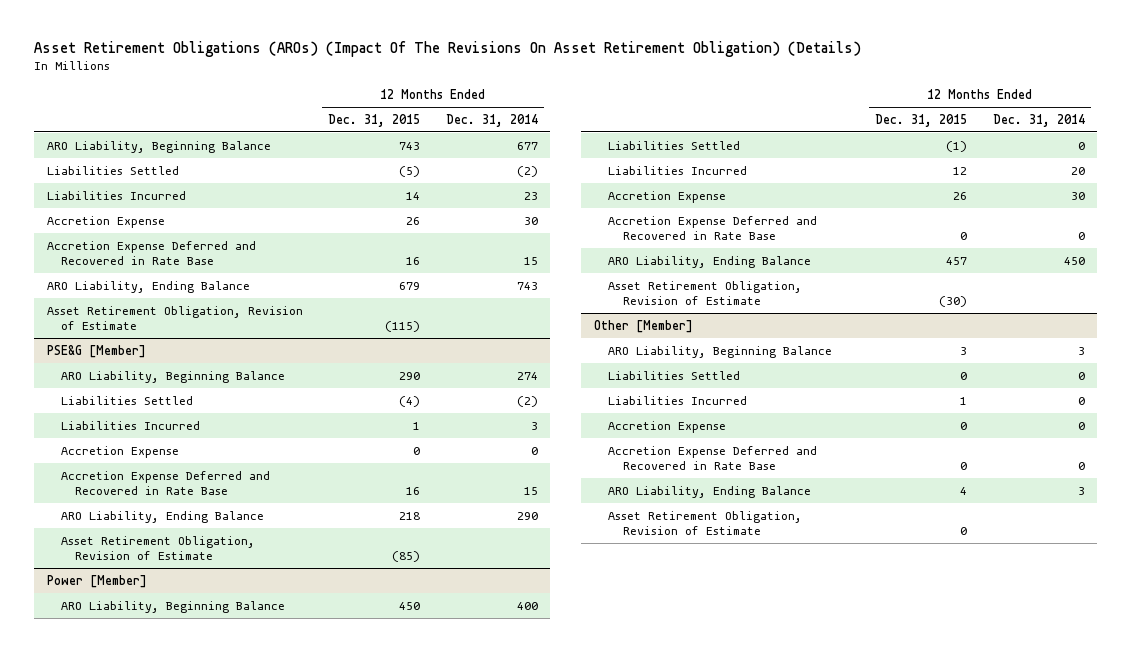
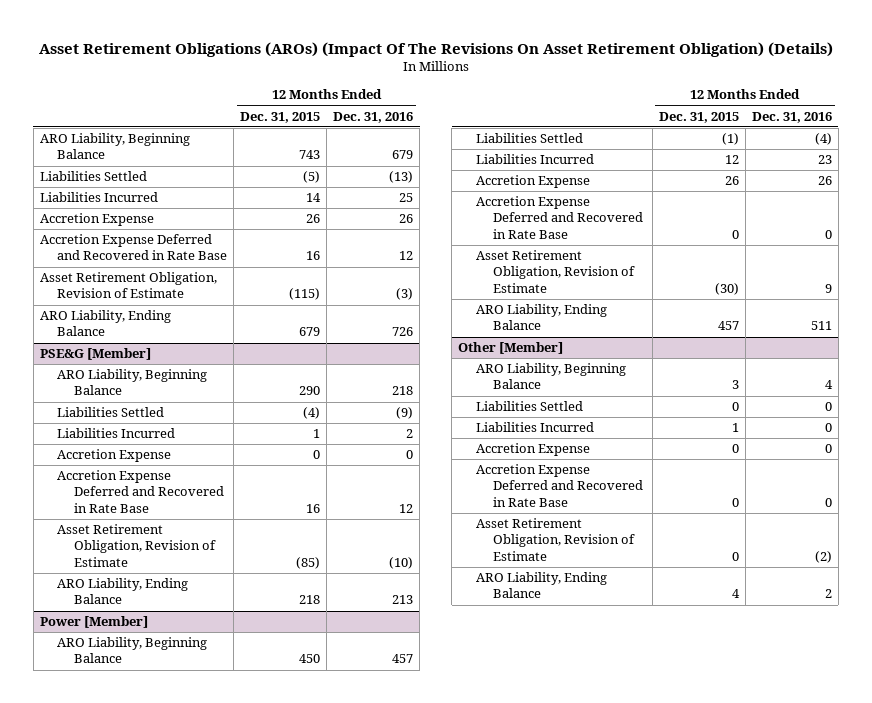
- | 12 Months Ended Dec. 31, 2015 | 12 Months Ended Dec. 31, 2014
+ | 12 Months Ended Dec. 31, 2015 | 12 Months Ended Dec. 31, 2016
moved down: ARO Liability, Ending Balance | 679 | 726
@ PSE&G [Member]
moved down: ARO Liability, Ending Balance | 218 | 213
@ Power [Member]
moved down: ARO Liability, Ending Balance | 457 | 511
@ Other [Member]
moved down: ARO Liability, Ending Balance | 4 | 2

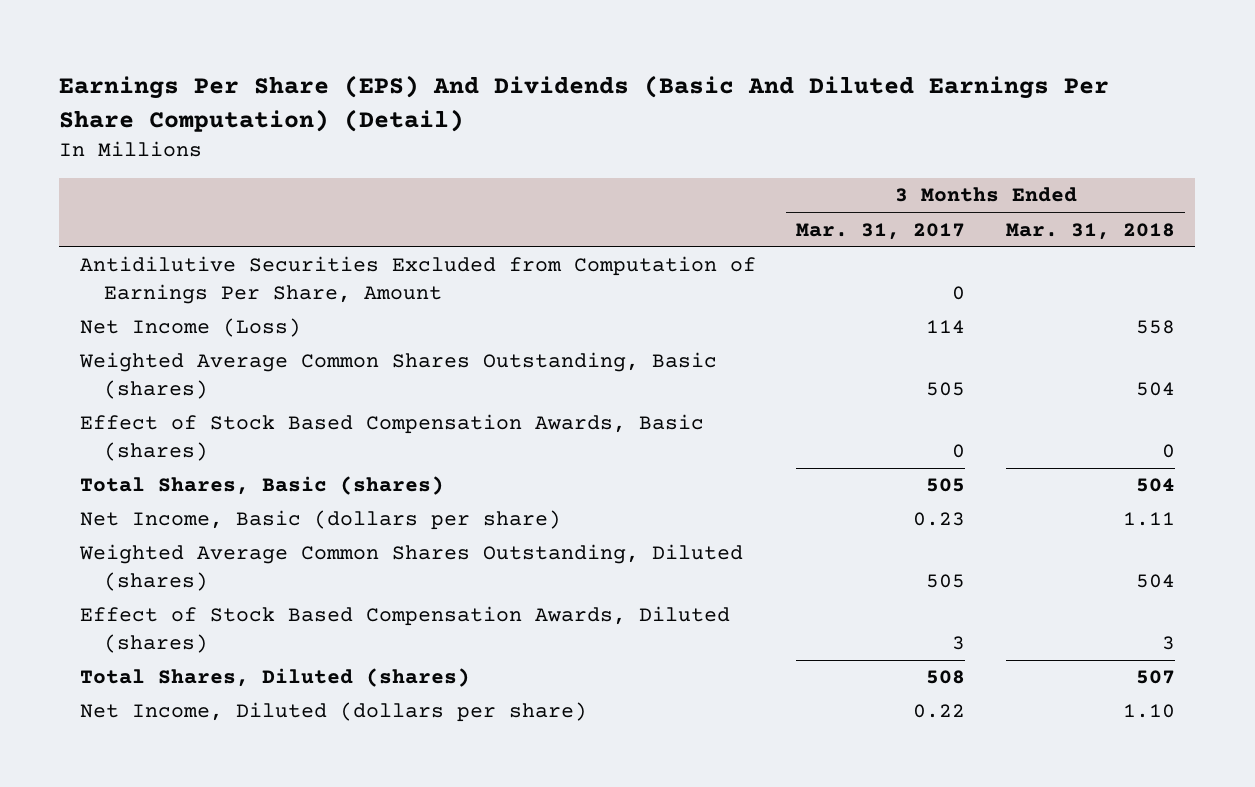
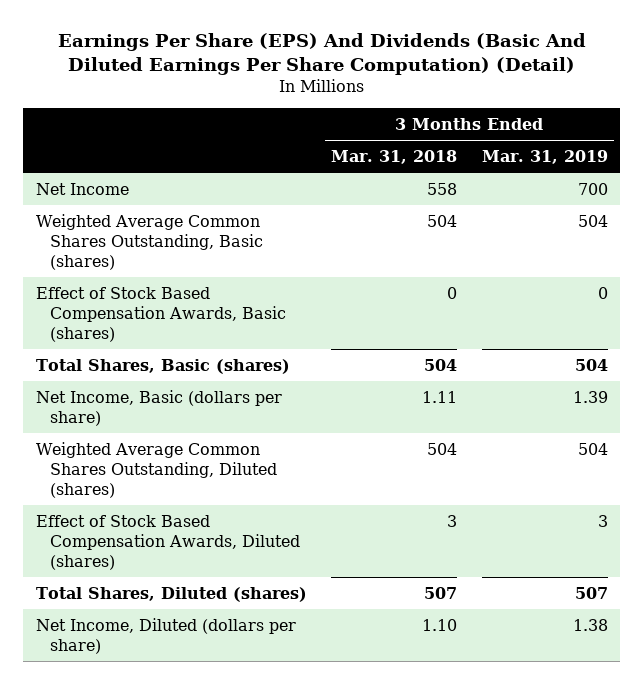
- | 3 Months Ended Mar. 31, 2017 | 3 Months Ended Mar. 31, 2018
+ | 3 Months Ended Mar. 31, 2018 | 3 Months Ended Mar. 31, 2019
- Antidilutive Securities Excluded from Computation of Earnings Per Share, Amount | 0 |
- Net Income (Loss) | 114 | 558
+ Net Income | 558 | 700

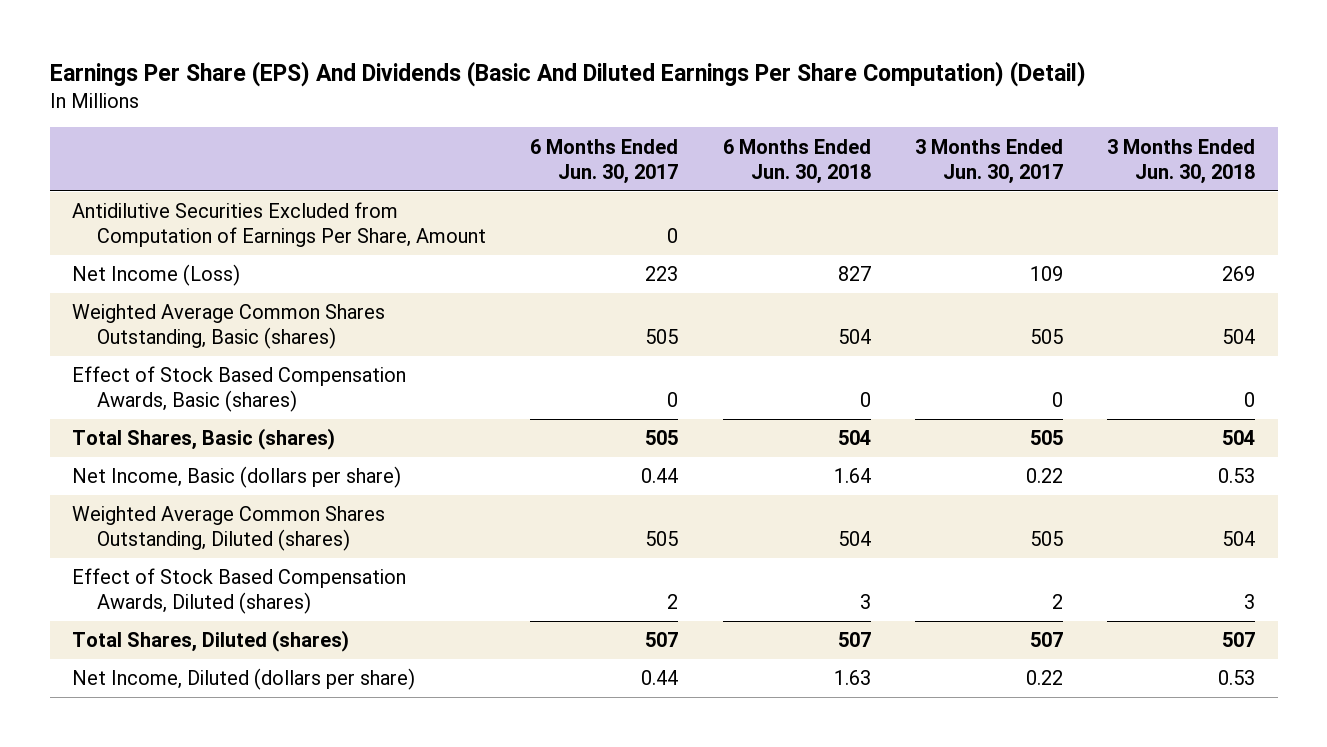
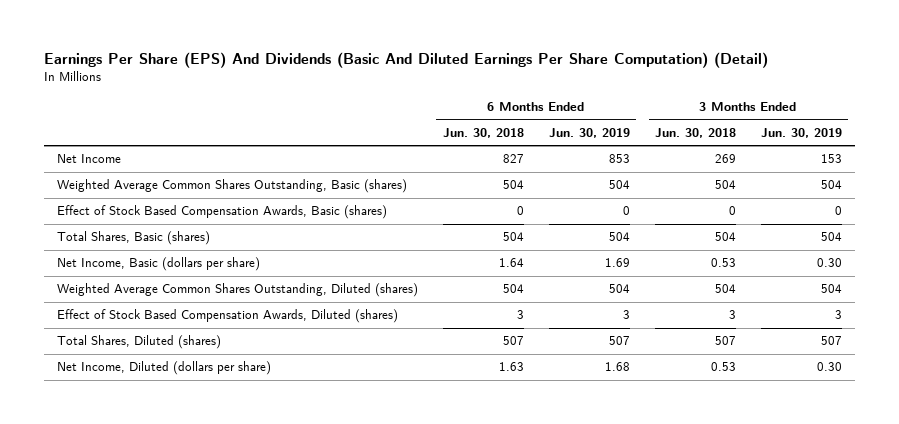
- | 6 Months Ended Jun. 30, 2017 | 6 Months Ended Jun. 30, 2018 | 3 Months Ended Jun. 30, 2017 | 3 Months Ended Jun. 30, 2018
+ | 6 Months Ended Jun. 30, 2018 | 6 Months Ended Jun. 30, 2019 | 3 Months Ended Jun. 30, 2018 | 3 Months Ended Jun. 30, 2019
- Antidilutive Securities Excluded from Computation of Earnings Per Share, Amount | 0 | | |
- Net Income (Loss) | 223 | 827 | 109 | 269
+ Net Income | 827 | 853 | 269 | 153

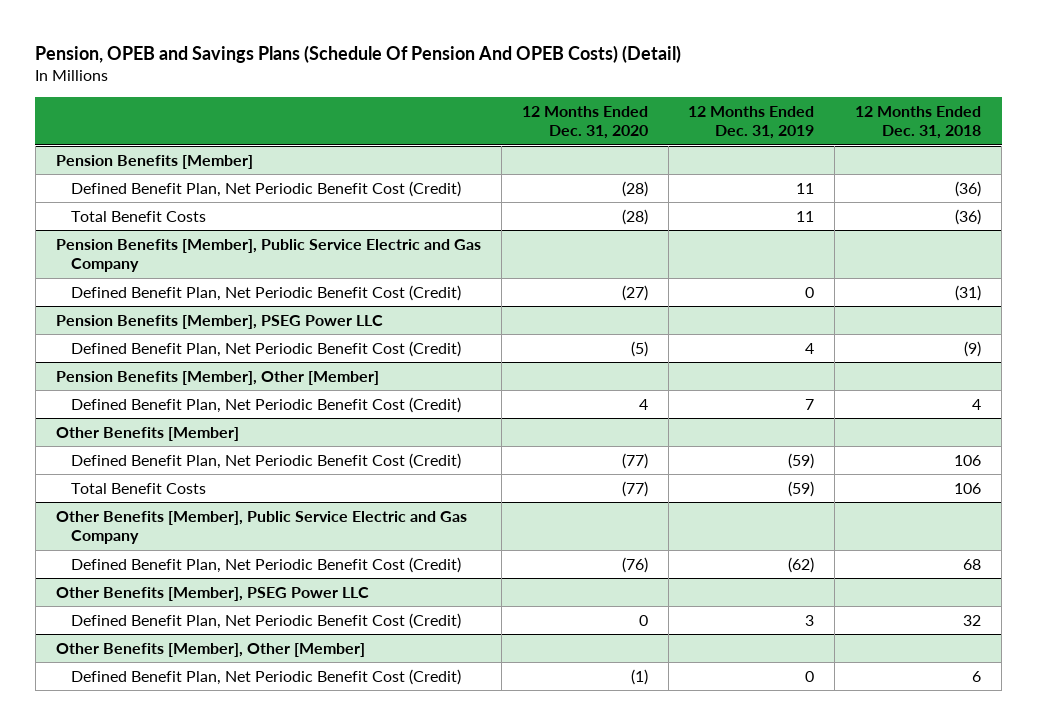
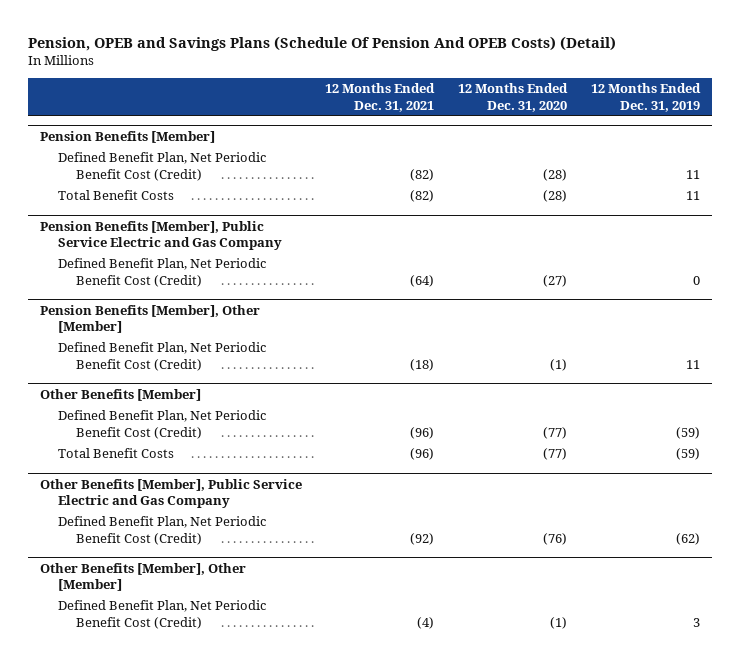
- | 12 Months Ended Dec. 31, 2020 | 12 Months Ended Dec. 31, 2019 | 12 Months Ended Dec. 31, 2018
+ | 12 Months Ended Dec. 31, 2021 | 12 Months Ended Dec. 31, 2020 | 12 Months Ended Dec. 31, 2019
- Pension Benefits [Member], PSEG Power LLC
- Defined Benefit Plan, Net Periodic Benefit Cost (Credit) | (5) | 4 | (9)
@ Pension Benefits [Member], Other [Member]
- Defined Benefit Plan, Net Periodic Benefit Cost (Credit) | 4 | 7 | 4
+ Defined Benefit Plan, Net Periodic Benefit Cost (Credit) | (18) | (1) | 11
- Other Benefits [Member], PSEG Power LLC
- Defined Benefit Plan, Net Periodic Benefit Cost (Credit) | 0 | 3 | 32
@ Other Benefits [Member], Other [Member]
- Defined Benefit Plan, Net Periodic Benefit Cost (Credit) | (1) | 0 | 6
+ Defined Benefit Plan, Net Periodic Benefit Cost (Credit) | (4) | (1) | 3

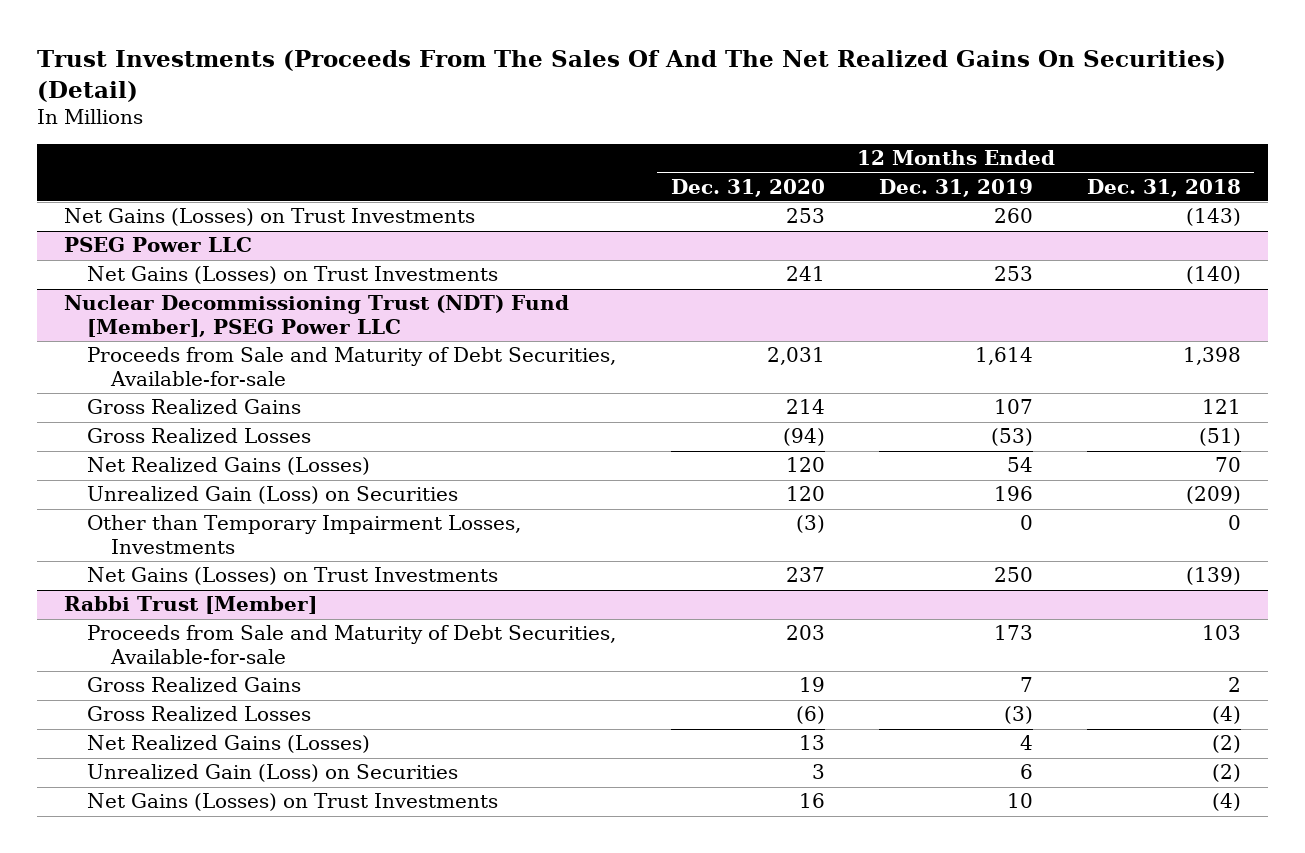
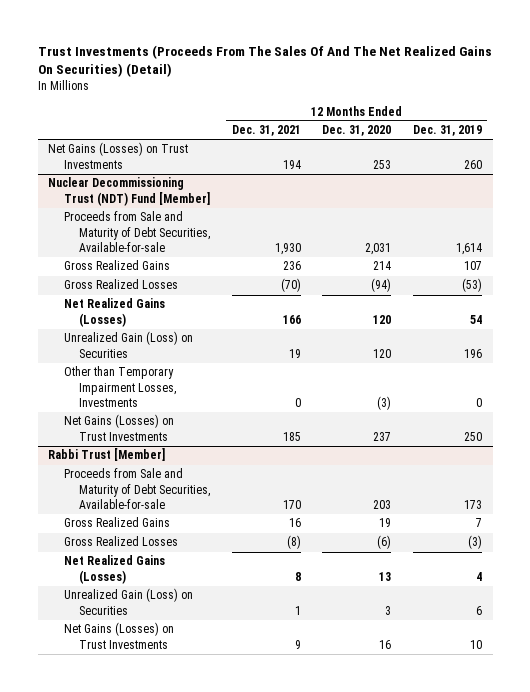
- | 12 Months Ended Dec. 31, 2020 | 12 Months Ended Dec. 31, 2019 | 12 Months Ended Dec. 31, 2018
+ | 12 Months Ended Dec. 31, 2021 | 12 Months Ended Dec. 31, 2020 | 12 Months Ended Dec. 31, 2019
- PSEG Power LLC
- Net Gains (Losses) on Trust Investments | 241 | 253 | (140)
- Nuclear Decommissioning Trust (NDT) Fund [Member], PSEG Power LLC
+ Nuclear Decommissioning Trust (NDT) Fund [Member]

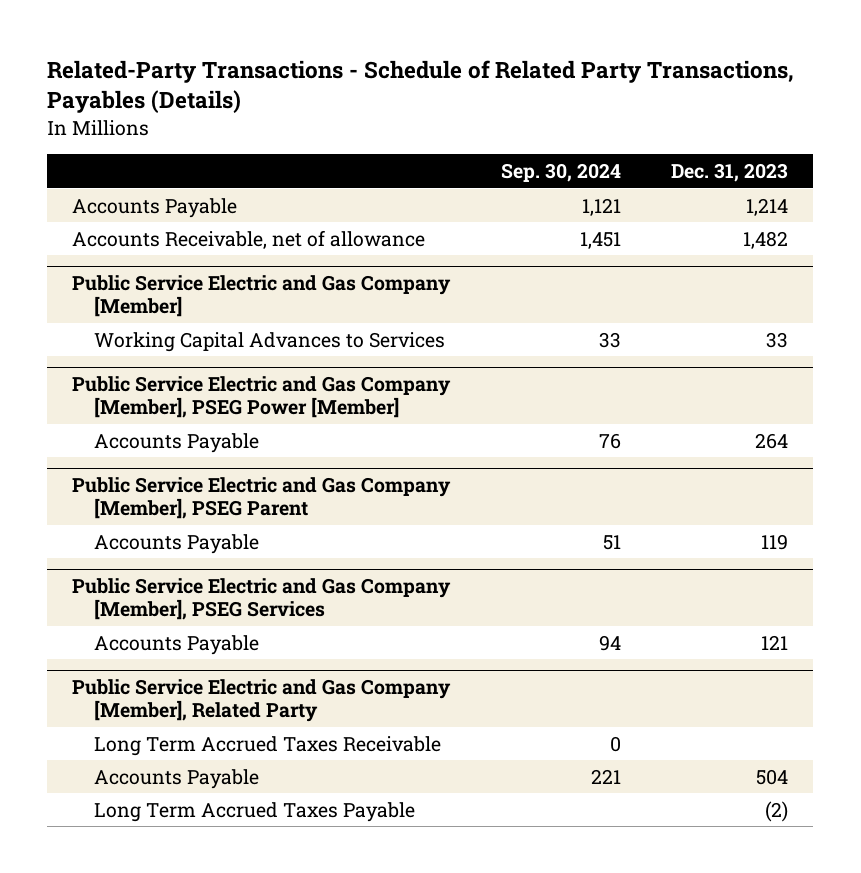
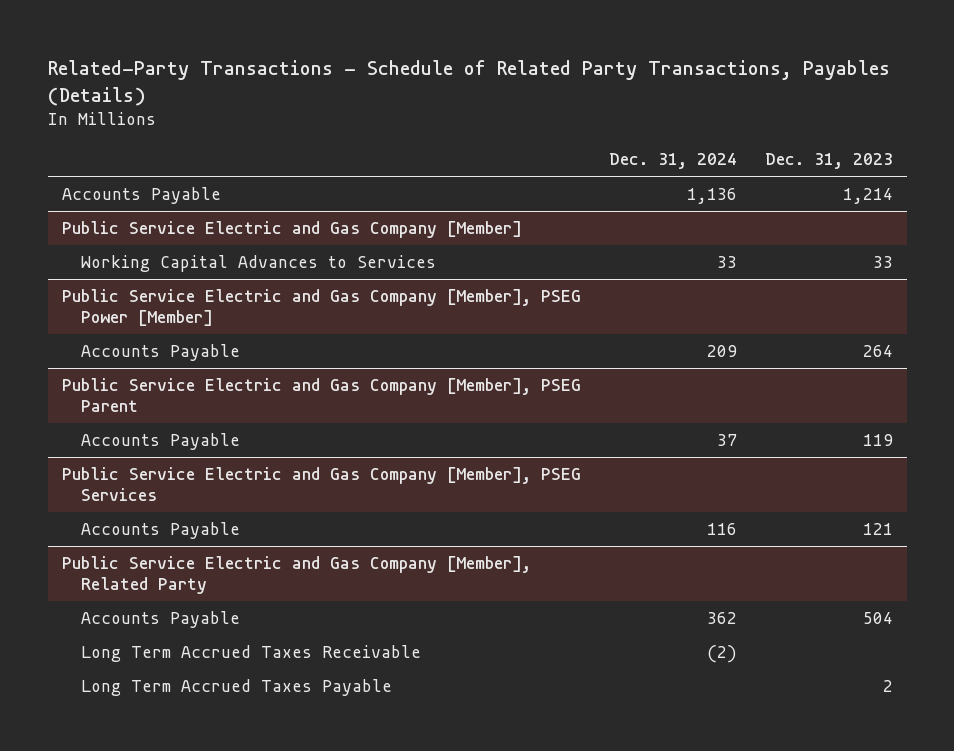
- | Sep. 30, 2024 | Dec. 31, 2023
+ | Dec. 31, 2024 | Dec. 31, 2023
- Accounts Receivable, net of allowance | 1,451 | 1,482
@ Public Service Electric and Gas Company [Member], Related Party
- Long Term Accrued Taxes Payable | | (2)
moved down: Long Term Accrued Taxes Receivable | (2) |
+ Long Term Accrued Taxes Payable | | 2

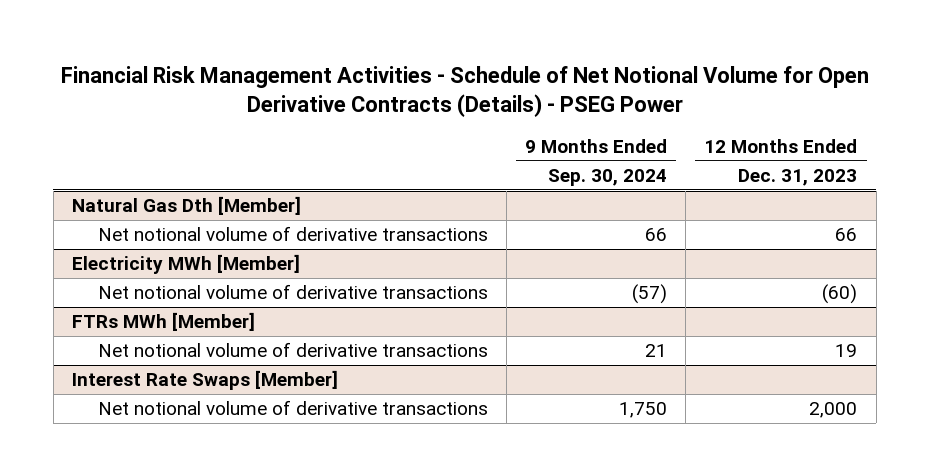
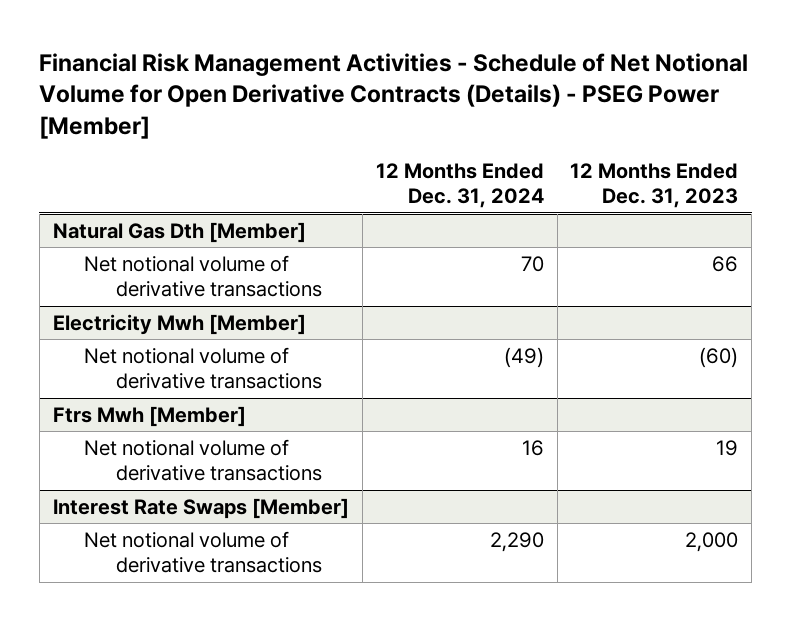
- Financial Risk Management Activities - Schedule of Net Notional Volume for Open Derivative Contracts (Details) - PSEG Power
+ Financial Risk Management Activities - Schedule of Net Notional Volume for Open Derivative Contracts (Details) - PSEG Power [Member]
- | 9 Months Ended Sep. 30, 2024 | 12 Months Ended Dec. 31, 2023
+ | 12 Months Ended Dec. 31, 2024 | 12 Months Ended Dec. 31, 2023
- Electricity MWh [Member]
+ Electricity Mwh [Member]
- FTRs MWh [Member]
+ Ftrs Mwh [Member]

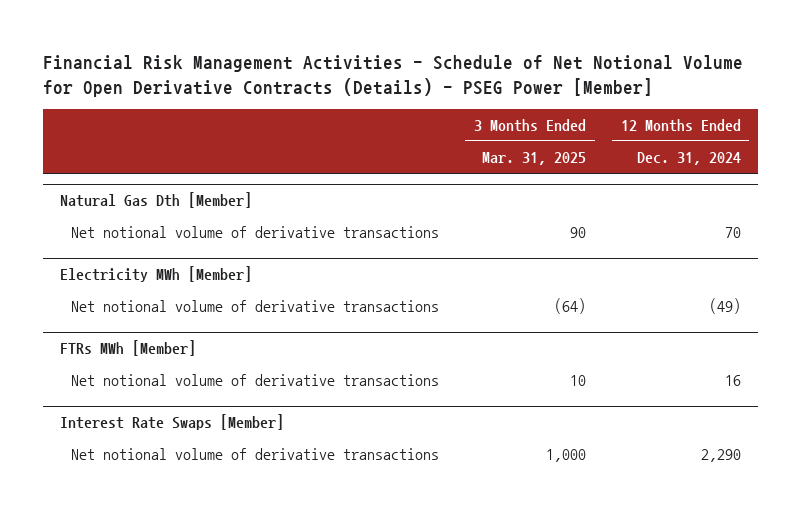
- | 12 Months Ended Dec. 31, 2024 | 12 Months Ended Dec. 31, 2023
+ | 3 Months Ended Mar. 31, 2025 | 12 Months Ended Dec. 31, 2024
- Electricity Mwh [Member]
+ Electricity MWh [Member]
- Ftrs Mwh [Member]
+ FTRs MWh [Member]

